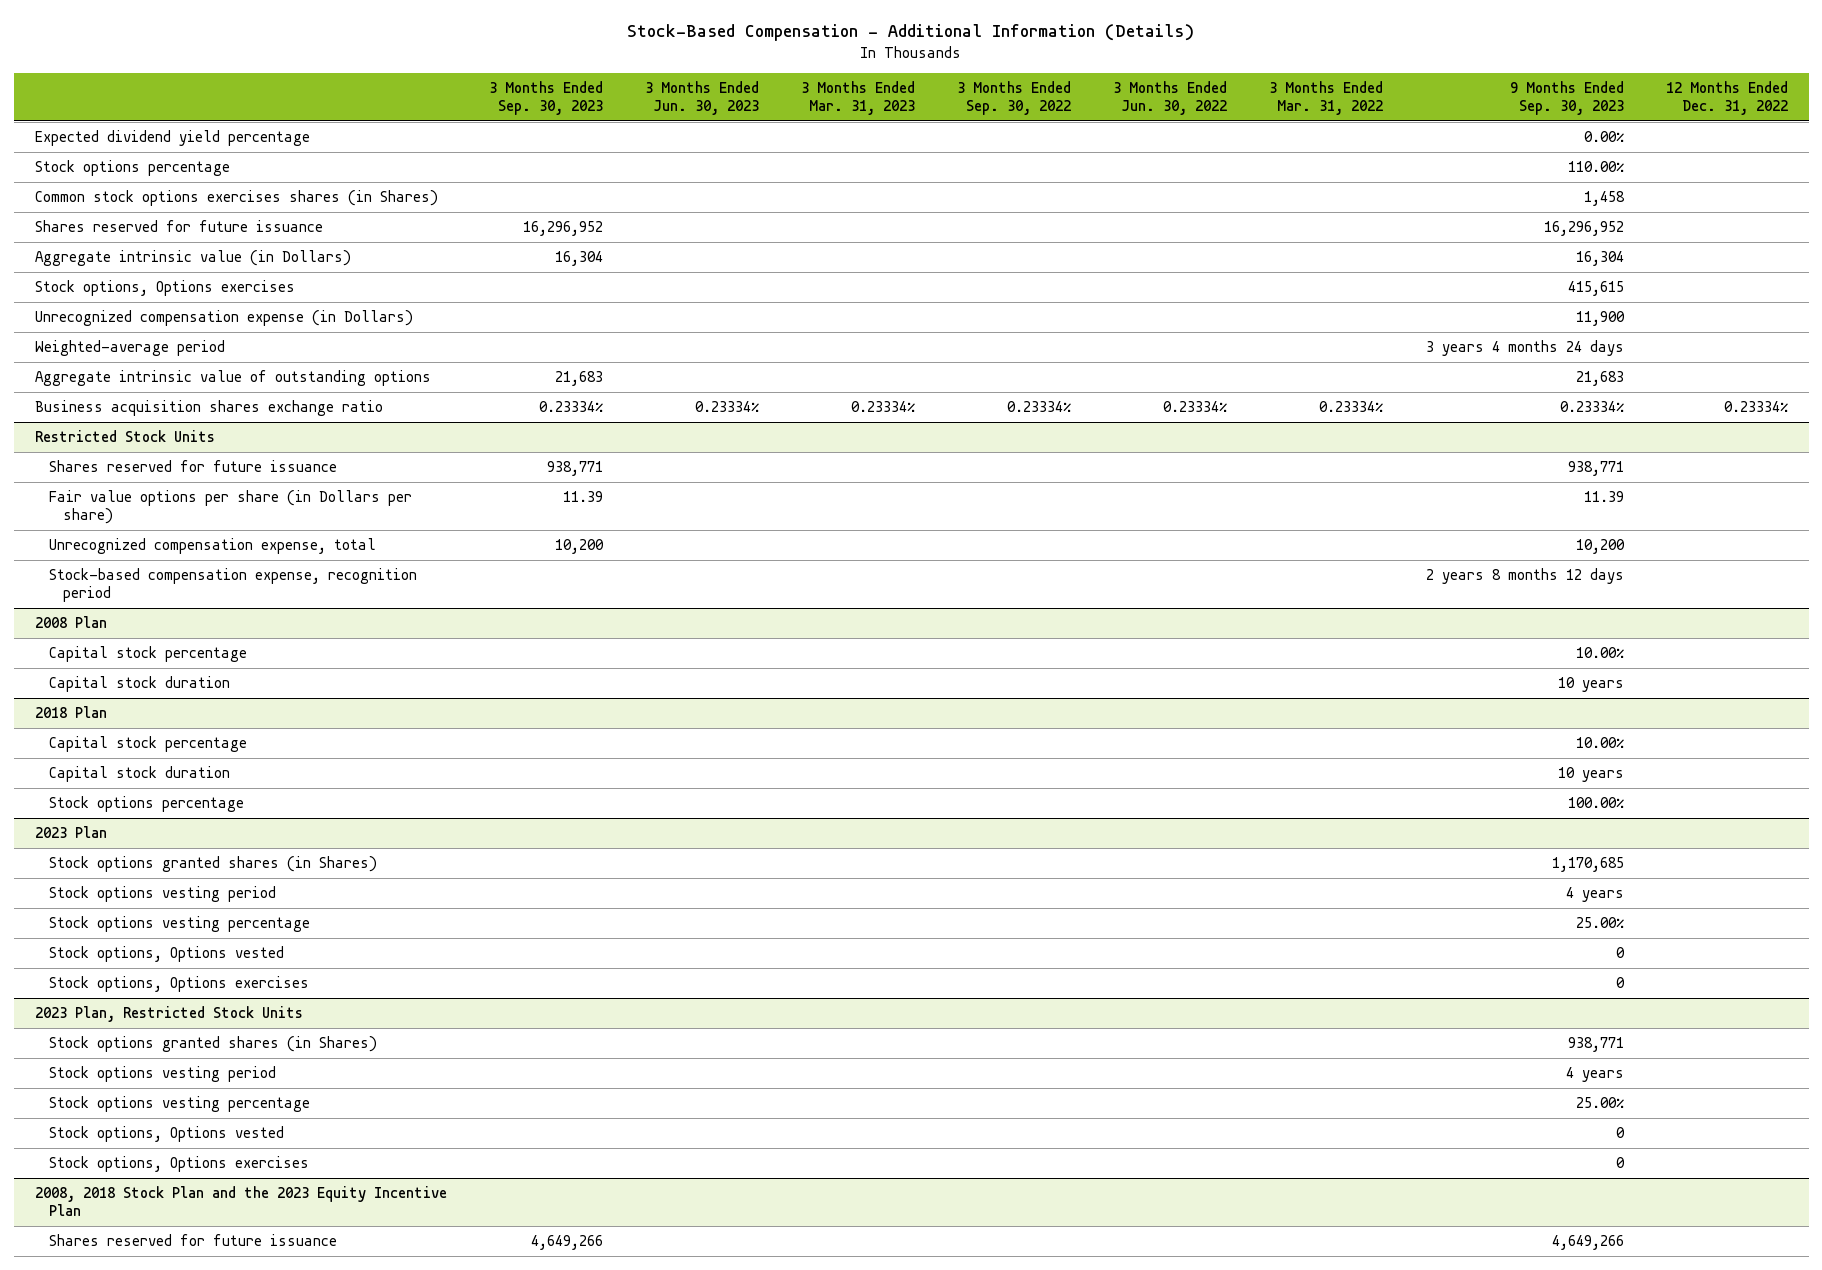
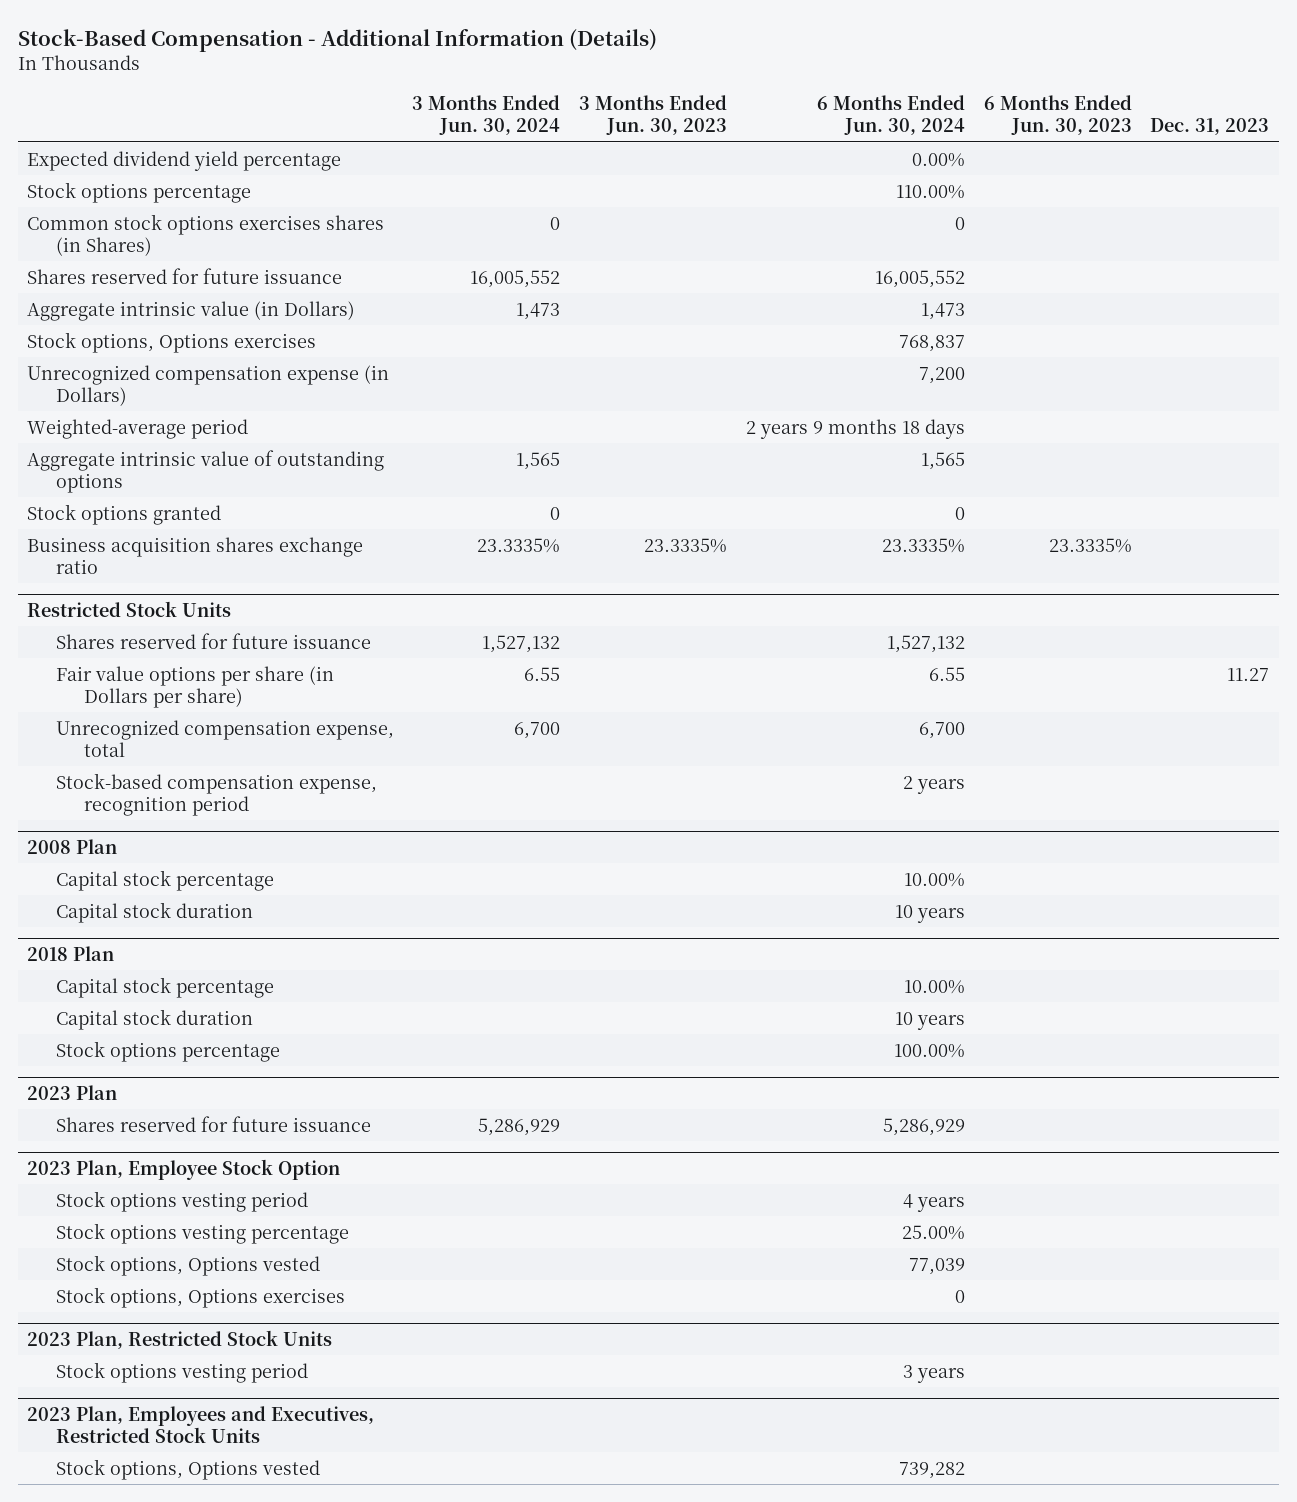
- | 3 Months Ended Sep. 30, 2023 | 3 Months Ended Jun. 30, 2023 | 3 Months Ended Mar. 31, 2023 | 3 Months Ended Sep. 30, 2022 | 3 Months Ended Jun. 30, 2022 | 3 Months Ended Mar. 31, 2022 | 9 Months Ended Sep. 30, 2023 | 12 Months Ended Dec. 31, 2022
+ | 3 Months Ended Jun. 30, 2024 | 3 Months Ended Jun. 30, 2023 | 6 Months Ended Jun. 30, 2024 | 6 Months Ended Jun. 30, 2023 | Dec. 31, 2023
- Business acquisition shares exchange ratio | 0.23334% | 0.23334% | 0.23334% | 0.23334% | 0.23334% | 0.23334% | 0.23334% | 0.23334%
+ Stock options granted | 0 | | 0 | |
+ Business acquisition shares exchange ratio | 23.3335% | 23.3335% | 23.3335% | 23.3335% |
@ 2023 Plan
- Stock options granted shares (in Shares) | | | | | | | 1,170,685 |
- Stock options vesting period | | | | | | | 4 years |
- Stock options vesting percentage | | | | | | | 25.00% |
- Stock options, Options vested | | | | | | | 0 |
- Stock options, Options exercises | | | | | | | 0 |
+ Shares reserved for future issuance | 5,286,929 | | 5,286,929 | |
+ 2023 Plan, Employee Stock Option
+ Stock options vesting period | | | 4 years | |
+ Stock options vesting percentage | | | 25.00% | |
+ Stock options, Options vested | | | 77,039 | |
+ Stock options, Options exercises | | | 0 | |
@ 2023 Plan, Restricted Stock Units
- Stock options granted shares (in Shares) | | | | | | | 938,771 |
- Stock options vesting percentage | | | | | | | 25.00% |
- Stock options, Options vested | | | | | | | 0 |
- Stock options, Options exercises | | | | | | | 0 |
- 2008, 2018 Stock Plan and the 2023 Equity Incentive Plan
- Shares reserved for future issuance | 4,649,266 | | | | | | 4,649,266 |
+ 2023 Plan, Employees and Executives, Restricted Stock Units
+ Stock options, Options vested | | | 739,282 | |

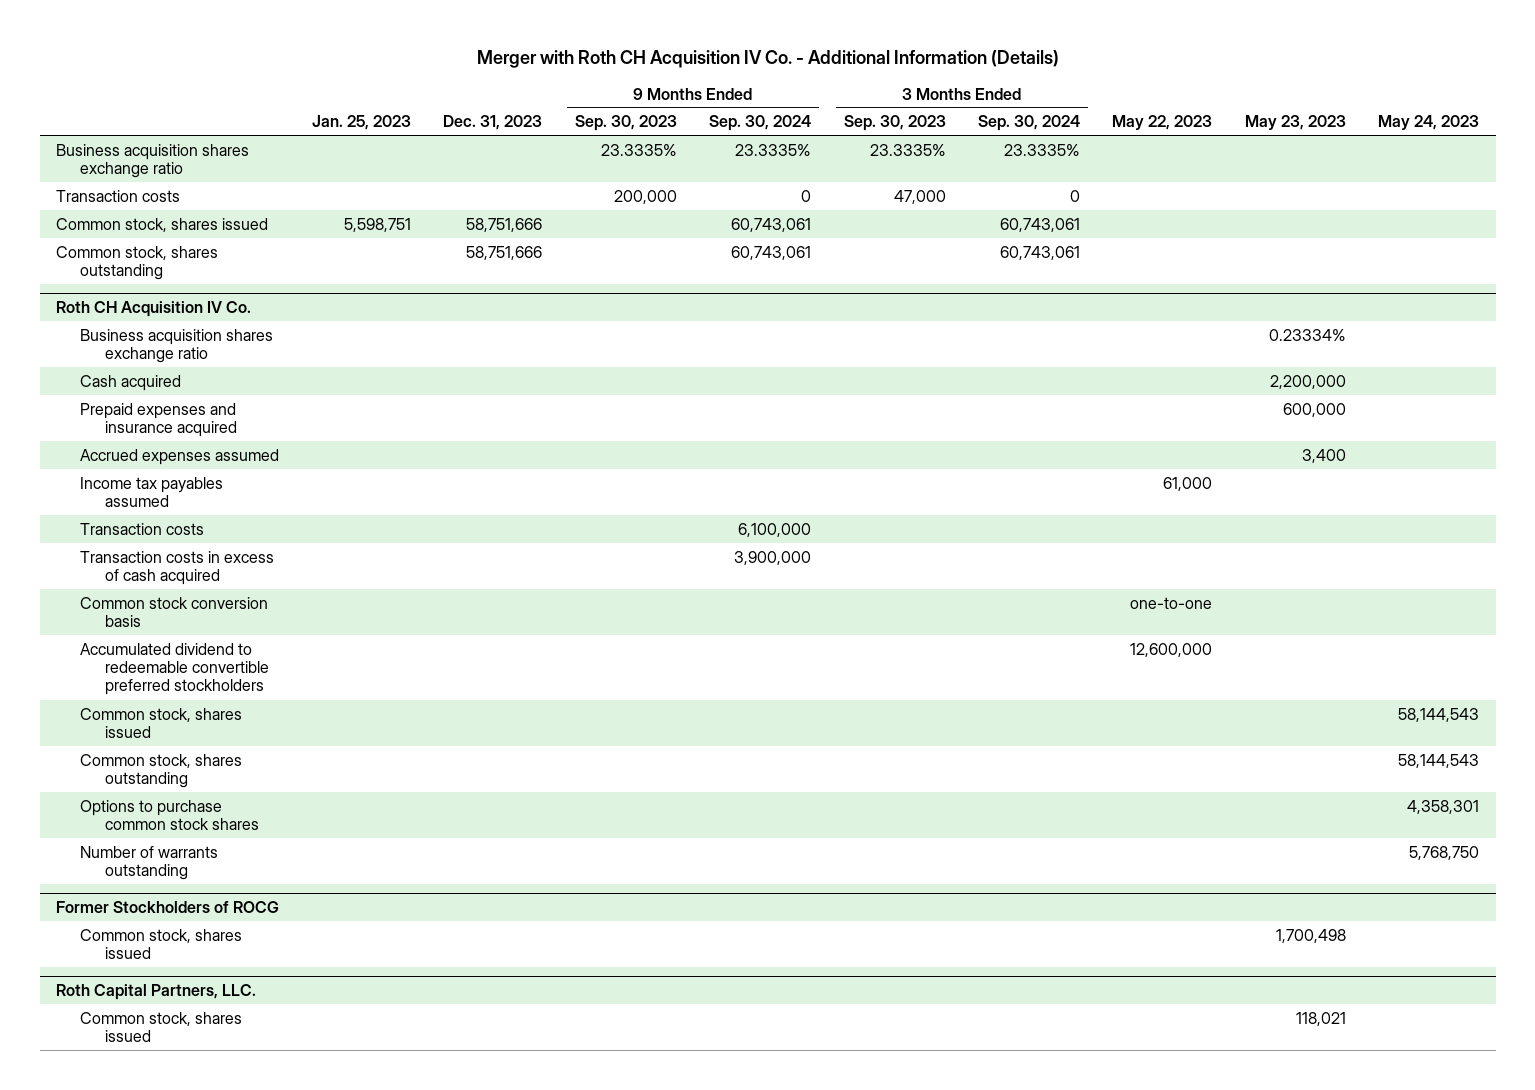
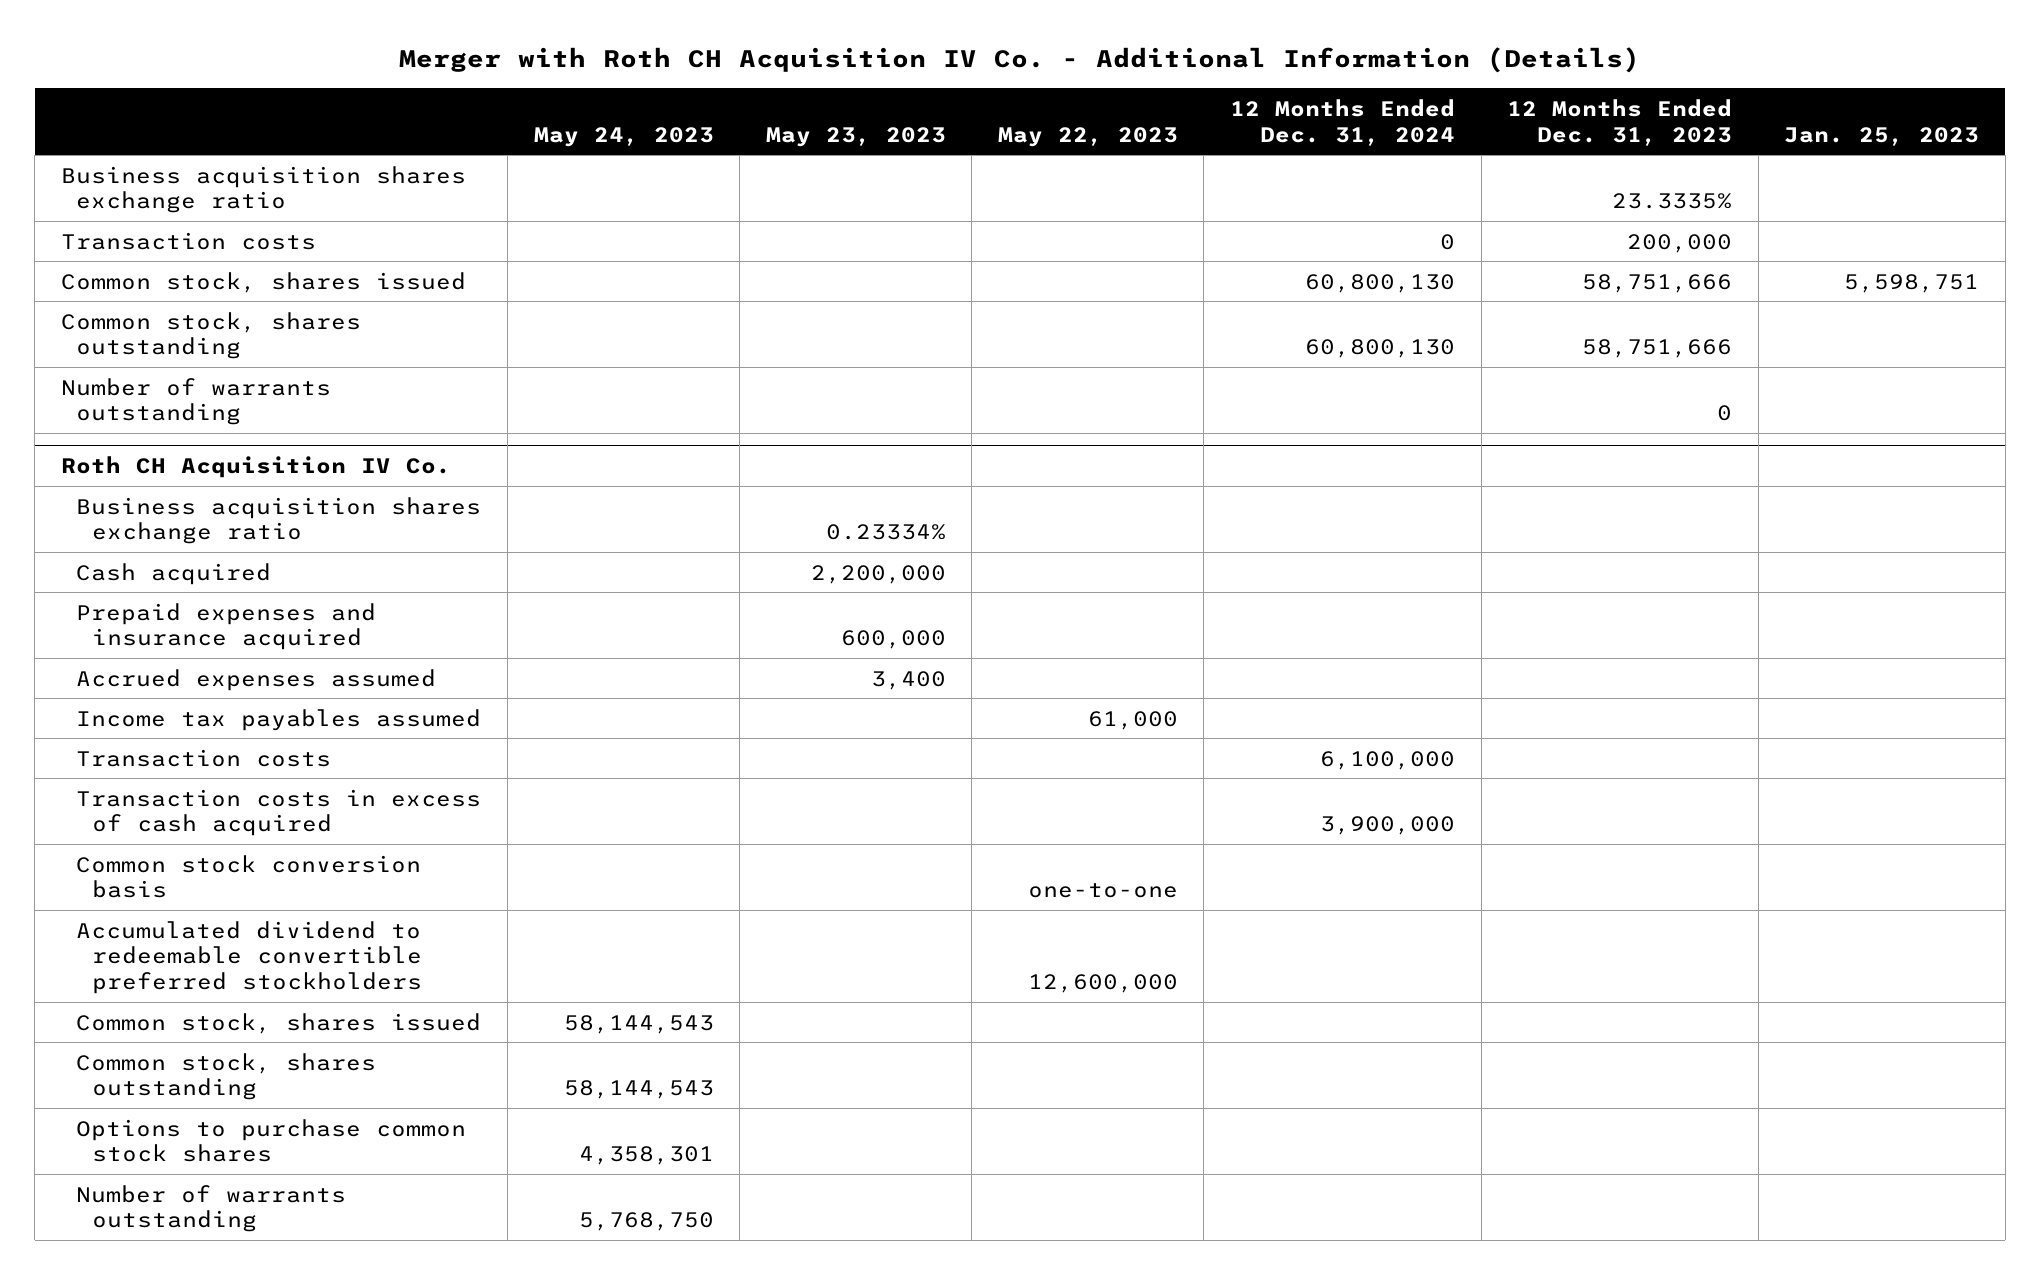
- | Jan. 25, 2023 | Dec. 31, 2023 | 9 Months Ended Sep. 30, 2023 | 9 Months Ended Sep. 30, 2024 | 3 Months Ended Sep. 30, 2023 | 3 Months Ended Sep. 30, 2024 | May 22, 2023 | May 23, 2023 | May 24, 2023
+ | May 24, 2023 | May 23, 2023 | May 22, 2023 | 12 Months Ended Dec. 31, 2024 | 12 Months Ended Dec. 31, 2023 | Jan. 25, 2023
+ Number of warrants outstanding | | | | | 0 |
- Former Stockholders of ROCG
- Common stock, shares issued | | | | | | | | 1,700,498 |
- Roth Capital Partners, LLC.
- Common stock, shares issued | | | | | | | | 118,021 |

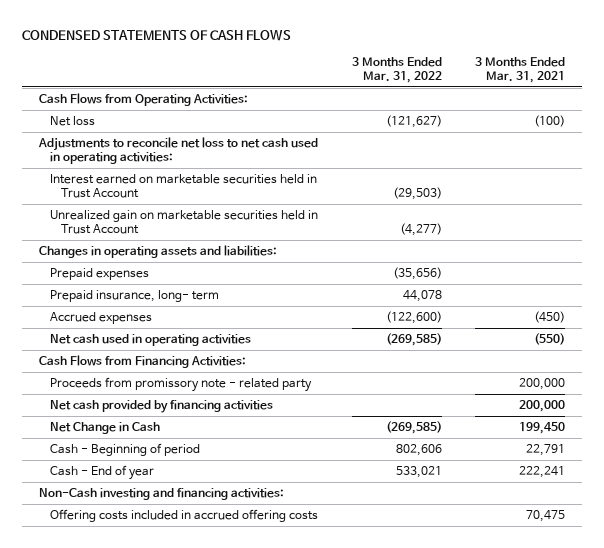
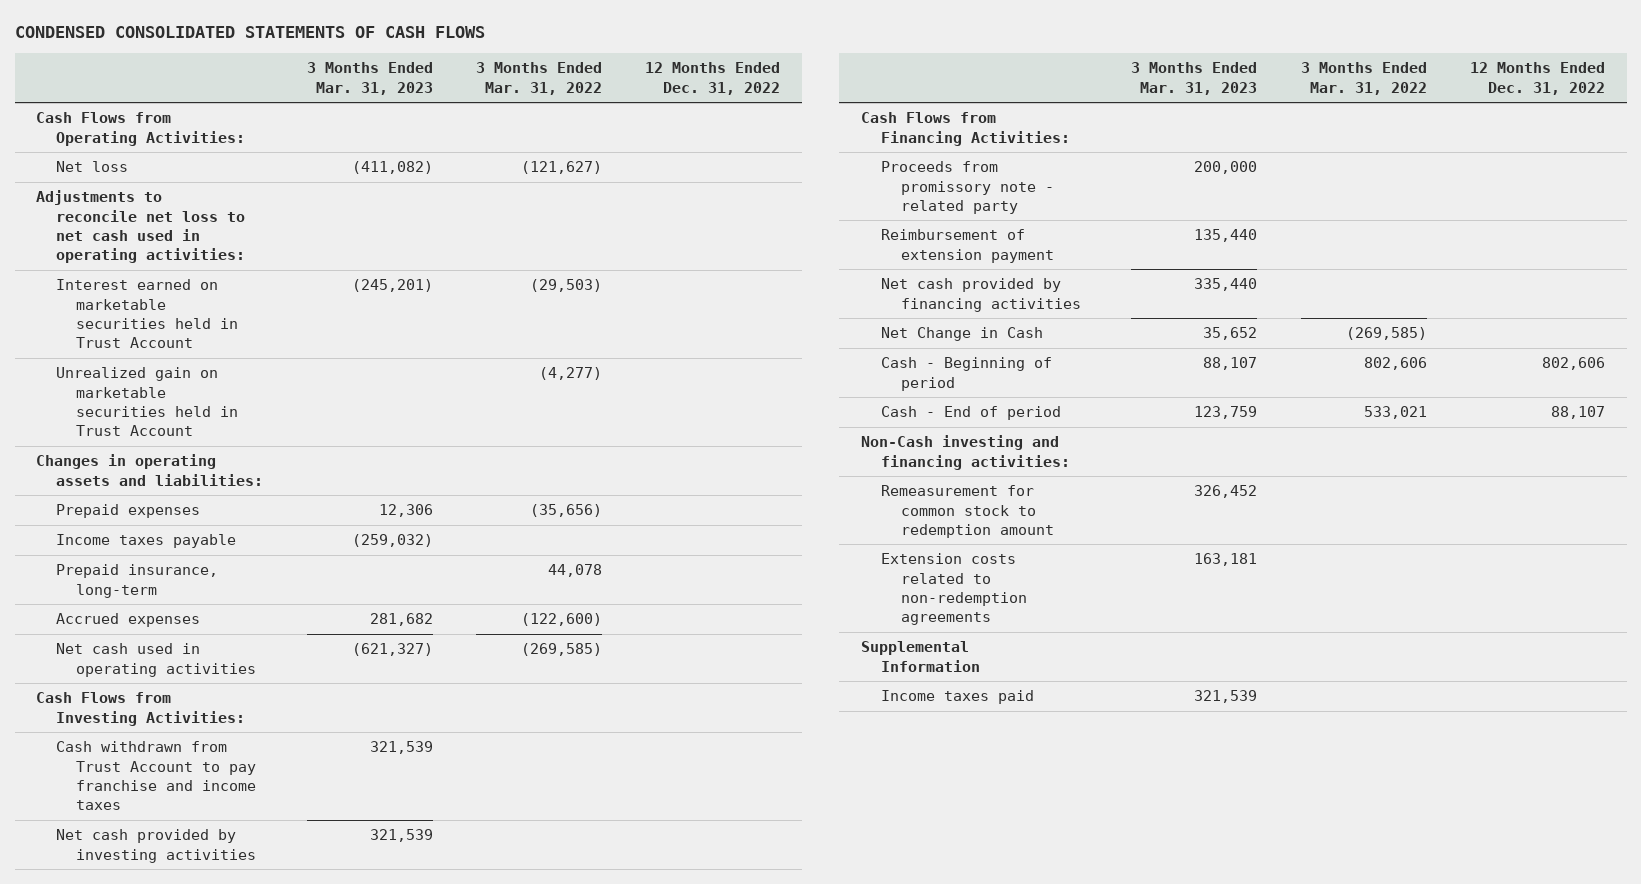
- CONDENSED STATEMENTS OF CASH FLOWS
+ CONDENSED CONSOLIDATED STATEMENTS OF CASH FLOWS
- | 3 Months Ended Mar. 31, 2022 | 3 Months Ended Mar. 31, 2021
+ | 3 Months Ended Mar. 31, 2023 | 3 Months Ended Mar. 31, 2022 | 12 Months Ended Dec. 31, 2022
- Prepaid insurance, long- term | 44,078 |
+ Income taxes payable | (259,032) | |
+ Prepaid insurance, long-term | | 44,078 |
+ Cash Flows from Investing Activities:
+ Cash withdrawn from Trust Account to pay franchise and income taxes | 321,539 | |
+ Net cash provided by investing activities | 321,539 | |
+ Reimbursement of extension payment | 135,440 | |
- Cash - End of year | 533,021 | 222,241
+ Cash - End of period | 123,759 | 533,021 | 88,107
- Offering costs included in accrued offering costs | | 70,475
+ Remeasurement for common stock to redemption amount | 326,452 | |
+ Extension costs related to non-redemption agreements | 163,181 | |
+ Supplemental Information
+ Income taxes paid | 321,539 | |

